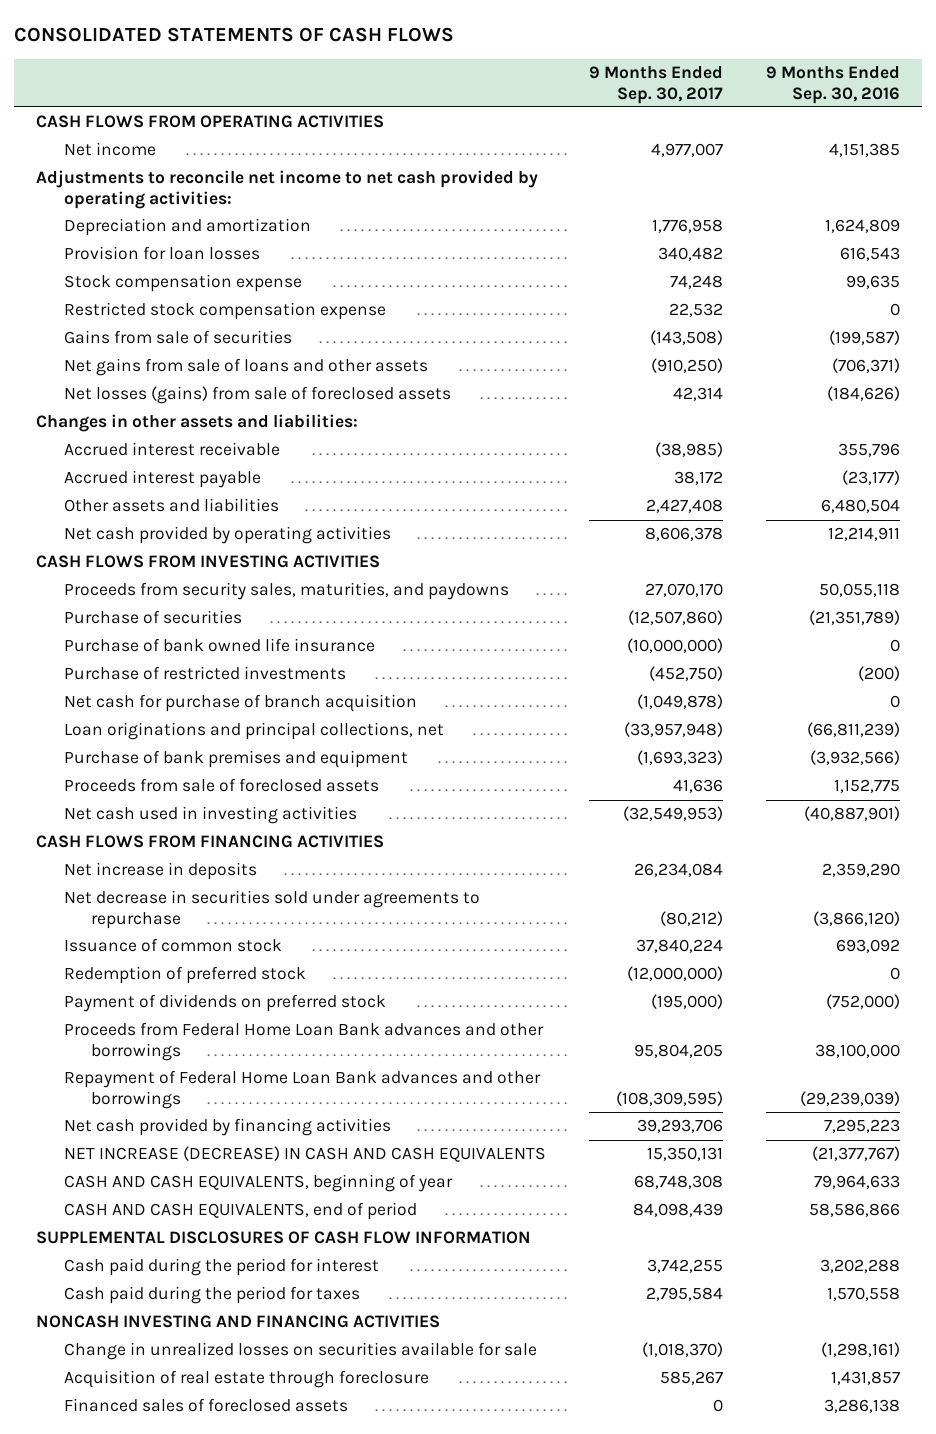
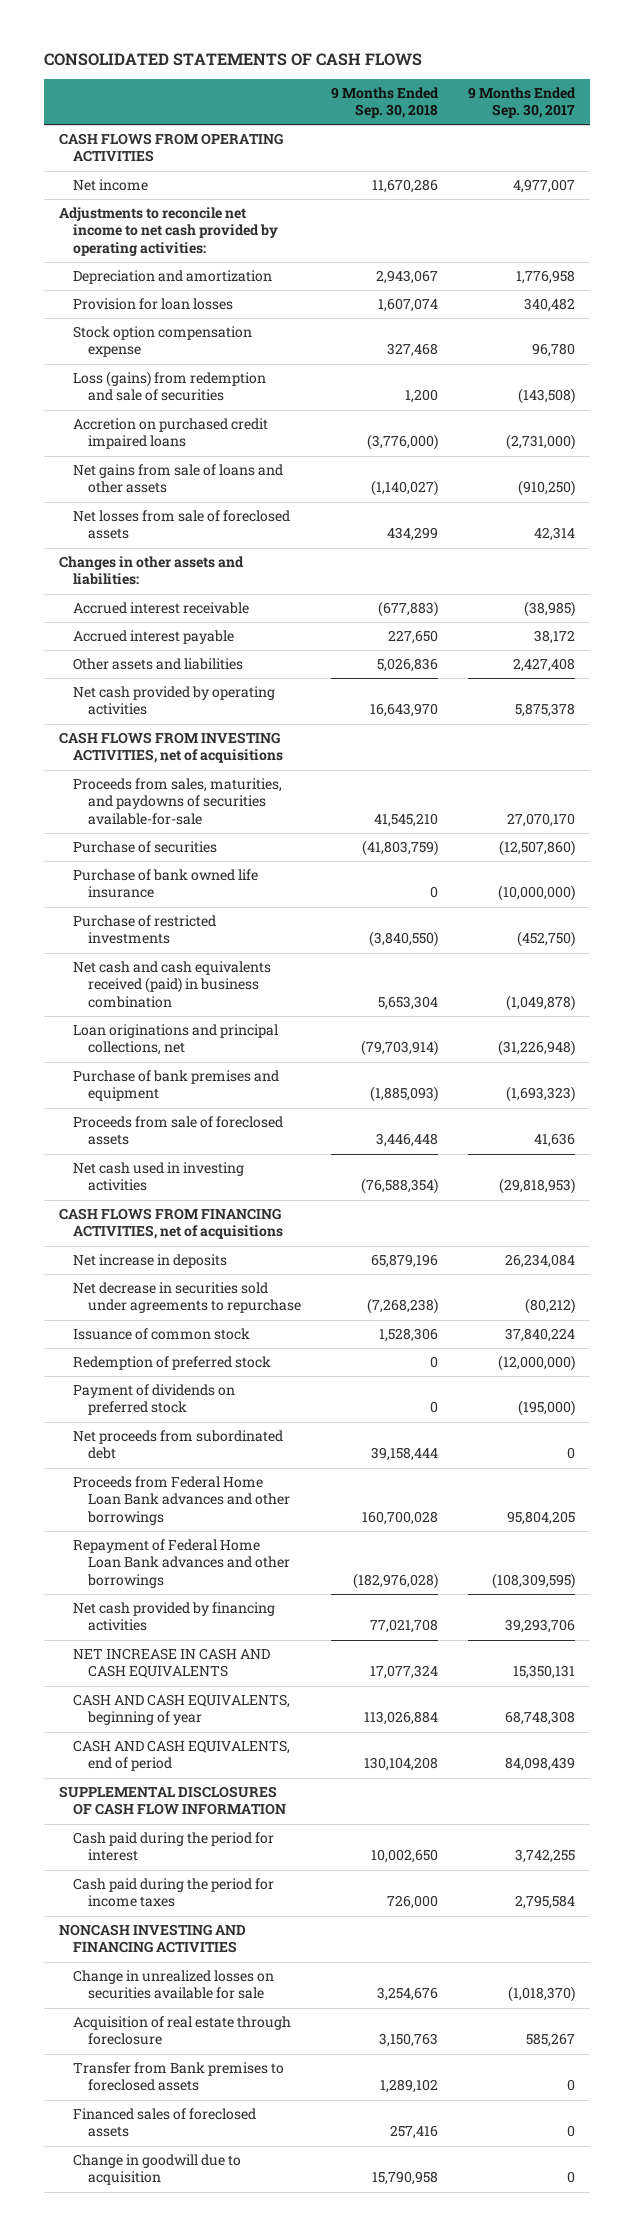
- | 9 Months Ended Sep. 30, 2017 | 9 Months Ended Sep. 30, 2016
+ | 9 Months Ended Sep. 30, 2018 | 9 Months Ended Sep. 30, 2017
- Stock compensation expense | 74,248 | 99,635
- Restricted stock compensation expense | 22,532 | 0
- Gains from sale of securities | (143,508) | (199,587)
+ Stock option compensation expense | 327,468 | 96,780
+ Loss (gains) from redemption and sale of securities | 1,200 | (143,508)
+ Accretion on purchased credit impaired loans | (3,776,000) | (2,731,000)
- Net losses (gains) from sale of foreclosed assets | 42,314 | (184,626)
+ Net losses from sale of foreclosed assets | 434,299 | 42,314
- Net cash provided by operating activities | 8,606,378 | 12,214,911
- CASH FLOWS FROM INVESTING ACTIVITIES
- Proceeds from security sales, maturities, and paydowns | 27,070,170 | 50,055,118
+ Net cash provided by operating activities | 16,643,970 | 5,875,378
+ CASH FLOWS FROM INVESTING ACTIVITIES, net of acquisitions
+ Proceeds from sales, maturities, and paydowns of securities available-for-sale | 41,545,210 | 27,070,170
- Net cash for purchase of branch acquisition | (1,049,878) | 0
- Loan originations and principal collections, net | (33,957,948) | (66,811,239)
+ Net cash and cash equivalents received (paid) in business combination | 5,653,304 | (1,049,878)
+ Loan originations and principal collections, net | (79,703,914) | (31,226,948)
- Net cash used in investing activities | (32,549,953) | (40,887,901)
- CASH FLOWS FROM FINANCING ACTIVITIES
+ Net cash used in investing activities | (76,588,354) | (29,818,953)
+ CASH FLOWS FROM FINANCING ACTIVITIES, net of acquisitions
+ Net proceeds from subordinated debt | 39,158,444 | 0
- NET INCREASE (DECREASE) IN CASH AND CASH EQUIVALENTS | 15,350,131 | (21,377,767)
+ NET INCREASE IN CASH AND CASH EQUIVALENTS | 17,077,324 | 15,350,131
- Cash paid during the period for taxes | 2,795,584 | 1,570,558
+ Cash paid during the period for income taxes | 726,000 | 2,795,584
+ Transfer from Bank premises to foreclosed assets | 1,289,102 | 0
+ Change in goodwill due to acquisition | 15,790,958 | 0

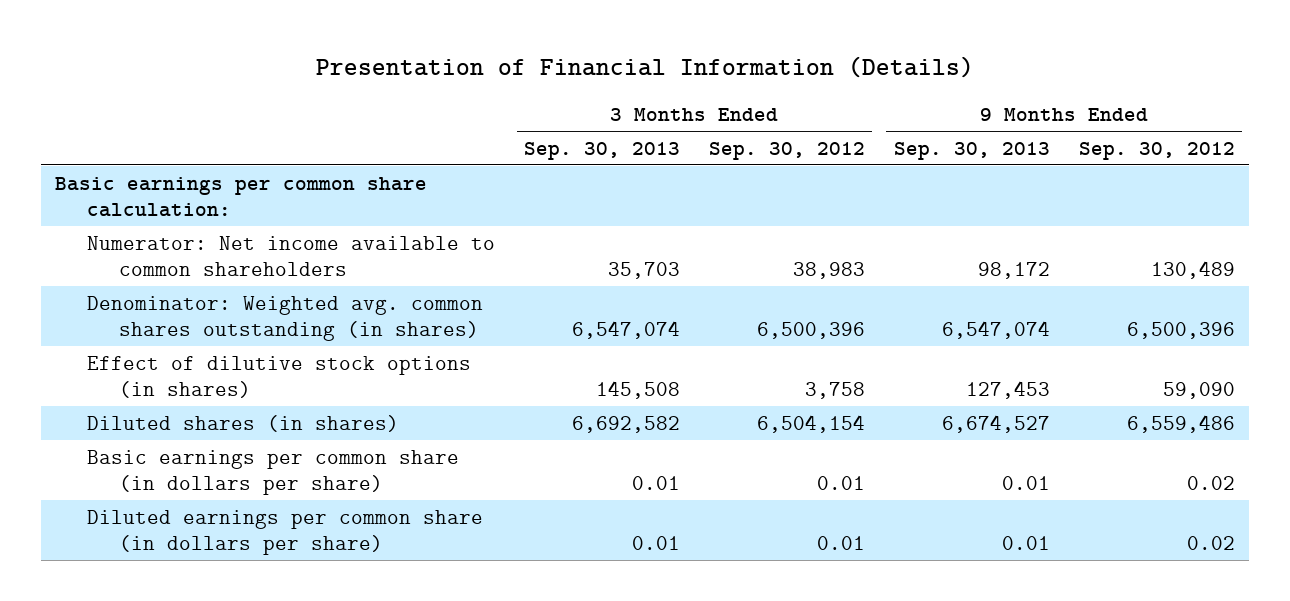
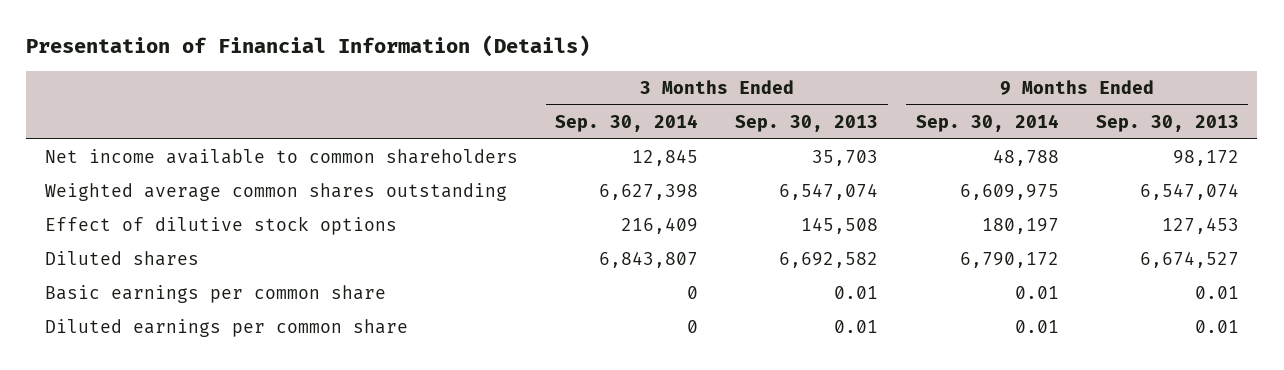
- | 3 Months Ended Sep. 30, 2013 | 3 Months Ended Sep. 30, 2012 | 9 Months Ended Sep. 30, 2013 | 9 Months Ended Sep. 30, 2012
+ | 3 Months Ended Sep. 30, 2014 | 3 Months Ended Sep. 30, 2013 | 9 Months Ended Sep. 30, 2014 | 9 Months Ended Sep. 30, 2013
- Basic earnings per common share calculation:
- Numerator: Net income available to common shareholders | 35,703 | 38,983 | 98,172 | 130,489
- Denominator: Weighted avg. common shares outstanding (in shares) | 6,547,074 | 6,500,396 | 6,547,074 | 6,500,396
- Effect of dilutive stock options (in shares) | 145,508 | 3,758 | 127,453 | 59,090
- Diluted shares (in shares) | 6,692,582 | 6,504,154 | 6,674,527 | 6,559,486
- Basic earnings per common share (in dollars per share) | 0.01 | 0.01 | 0.01 | 0.02
- Diluted earnings per common share (in dollars per share) | 0.01 | 0.01 | 0.01 | 0.02
+ Net income available to common shareholders | 12,845 | 35,703 | 48,788 | 98,172
+ Weighted average common shares outstanding | 6,627,398 | 6,547,074 | 6,609,975 | 6,547,074
+ Effect of dilutive stock options | 216,409 | 145,508 | 180,197 | 127,453
+ Diluted shares | 6,843,807 | 6,692,582 | 6,790,172 | 6,674,527
+ Basic earnings per common share | 0 | 0.01 | 0.01 | 0.01
+ Diluted earnings per common share | 0 | 0.01 | 0.01 | 0.01

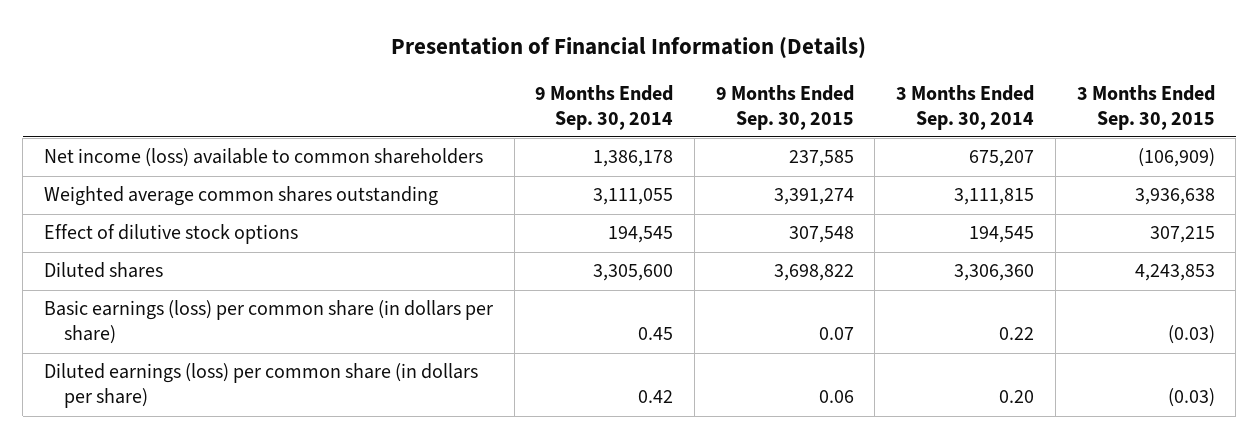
- | 3 Months Ended Sep. 30, 2014 | 3 Months Ended Sep. 30, 2013 | 9 Months Ended Sep. 30, 2014 | 9 Months Ended Sep. 30, 2013
+ | 9 Months Ended Sep. 30, 2014 | 9 Months Ended Sep. 30, 2015 | 3 Months Ended Sep. 30, 2014 | 3 Months Ended Sep. 30, 2015
- Net income available to common shareholders | 12,845 | 35,703 | 48,788 | 98,172
- Weighted average common shares outstanding | 6,627,398 | 6,547,074 | 6,609,975 | 6,547,074
- Effect of dilutive stock options | 216,409 | 145,508 | 180,197 | 127,453
- Diluted shares | 6,843,807 | 6,692,582 | 6,790,172 | 6,674,527
- Basic earnings per common share | 0 | 0.01 | 0.01 | 0.01
- Diluted earnings per common share | 0 | 0.01 | 0.01 | 0.01
+ Net income (loss) available to common shareholders | 1,386,178 | 237,585 | 675,207 | (106,909)
+ Weighted average common shares outstanding | 3,111,055 | 3,391,274 | 3,111,815 | 3,936,638
+ Effect of dilutive stock options | 194,545 | 307,548 | 194,545 | 307,215
+ Diluted shares | 3,305,600 | 3,698,822 | 3,306,360 | 4,243,853
+ Basic earnings (loss) per common share (in dollars per share) | 0.45 | 0.07 | 0.22 | (0.03)
+ Diluted earnings (loss) per common share (in dollars per share) | 0.42 | 0.06 | 0.20 | (0.03)

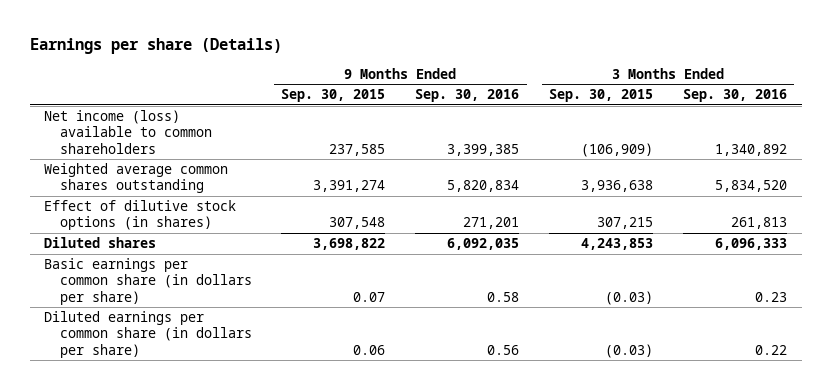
- Presentation of Financial Information (Details)
+ Earnings per share (Details)
- | 9 Months Ended Sep. 30, 2014 | 9 Months Ended Sep. 30, 2015 | 3 Months Ended Sep. 30, 2014 | 3 Months Ended Sep. 30, 2015
+ | 9 Months Ended Sep. 30, 2015 | 9 Months Ended Sep. 30, 2016 | 3 Months Ended Sep. 30, 2015 | 3 Months Ended Sep. 30, 2016
- Effect of dilutive stock options | 194,545 | 307,548 | 194,545 | 307,215
+ Effect of dilutive stock options (in shares) | 307,548 | 271,201 | 307,215 | 261,813
- Basic earnings (loss) per common share (in dollars per share) | 0.45 | 0.07 | 0.22 | (0.03)
- Diluted earnings (loss) per common share (in dollars per share) | 0.42 | 0.06 | 0.20 | (0.03)
+ Basic earnings per common share (in dollars per share) | 0.07 | 0.58 | (0.03) | 0.23
+ Diluted earnings per common share (in dollars per share) | 0.06 | 0.56 | (0.03) | 0.22

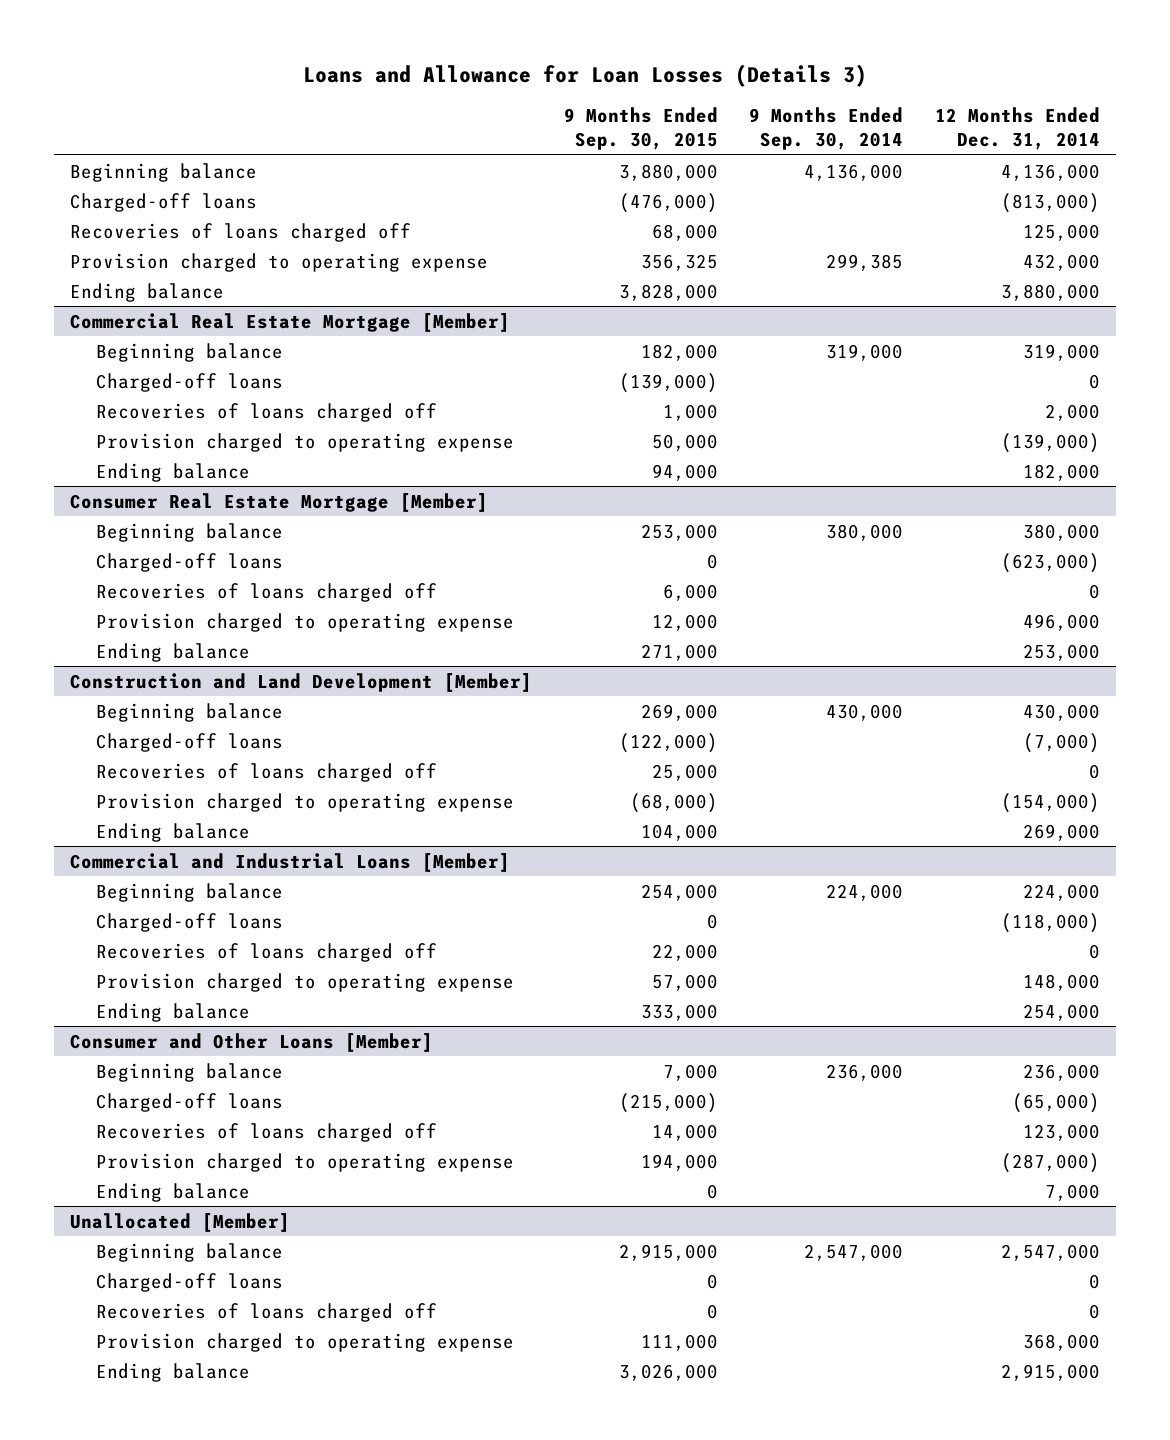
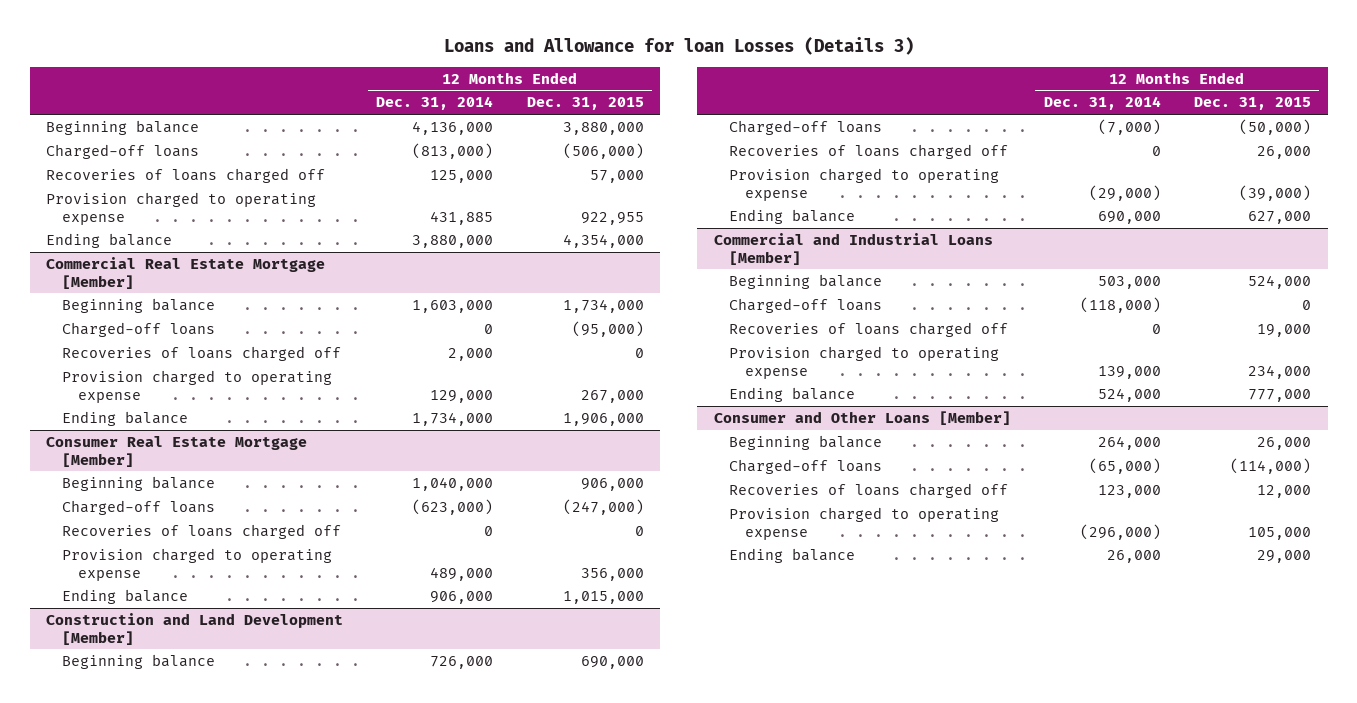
- Loans and Allowance for Loan Losses (Details 3)
+ Loans and Allowance for loan Losses (Details 3)
- | 9 Months Ended Sep. 30, 2015 | 9 Months Ended Sep. 30, 2014 | 12 Months Ended Dec. 31, 2014
+ | 12 Months Ended Dec. 31, 2014 | 12 Months Ended Dec. 31, 2015
- Provision charged to operating expense | 356,325 | 299,385 | 432,000
+ Provision charged to operating expense | 431,885 | 922,955
@ Commercial Real Estate Mortgage [Member]
- Beginning balance | 182,000 | 319,000 | 319,000
+ Beginning balance | 1,603,000 | 1,734,000
- Provision charged to operating expense | 50,000 | | (139,000)
- Ending balance | 94,000 | | 182,000
+ Provision charged to operating expense | 129,000 | 267,000
+ Ending balance | 1,734,000 | 1,906,000
@ Consumer Real Estate Mortgage [Member]
- Beginning balance | 253,000 | 380,000 | 380,000
+ Beginning balance | 1,040,000 | 906,000
- Provision charged to operating expense | 12,000 | | 496,000
- Ending balance | 271,000 | | 253,000
+ Provision charged to operating expense | 489,000 | 356,000
+ Ending balance | 906,000 | 1,015,000
@ Construction and Land Development [Member]
- Beginning balance | 269,000 | 430,000 | 430,000
+ Beginning balance | 726,000 | 690,000
- Provision charged to operating expense | (68,000) | | (154,000)
- Ending balance | 104,000 | | 269,000
+ Provision charged to operating expense | (29,000) | (39,000)
+ Ending balance | 690,000 | 627,000
@ Commercial and Industrial Loans [Member]
- Beginning balance | 254,000 | 224,000 | 224,000
+ Beginning balance | 503,000 | 524,000
- Provision charged to operating expense | 57,000 | | 148,000
- Ending balance | 333,000 | | 254,000
+ Provision charged to operating expense | 139,000 | 234,000
+ Ending balance | 524,000 | 777,000
@ Consumer and Other Loans [Member]
- Beginning balance | 7,000 | 236,000 | 236,000
+ Beginning balance | 264,000 | 26,000
- Provision charged to operating expense | 194,000 | | (287,000)
- Ending balance | 0 | | 7,000
- Unallocated [Member]
- Beginning balance | 2,915,000 | 2,547,000 | 2,547,000
- Charged-off loans | 0 | | 0
- Recoveries of loans charged off | 0 | | 0
- Provision charged to operating expense | 111,000 | | 368,000
- Ending balance | 3,026,000 | | 2,915,000
@ Consumer and Other Loans [Member]
+ Provision charged to operating expense | (296,000) | 105,000
+ Ending balance | 26,000 | 29,000

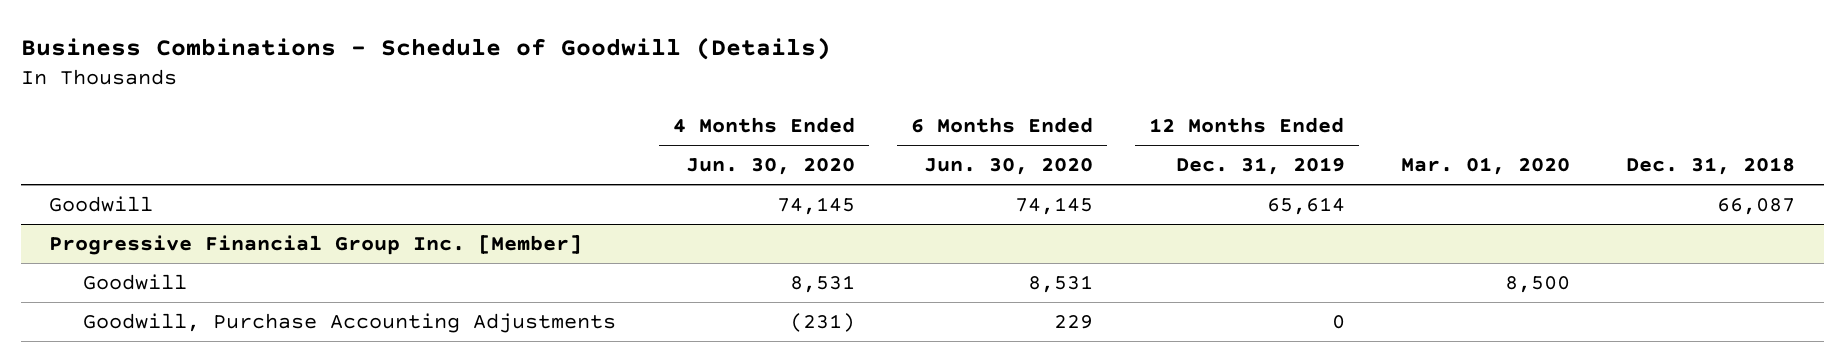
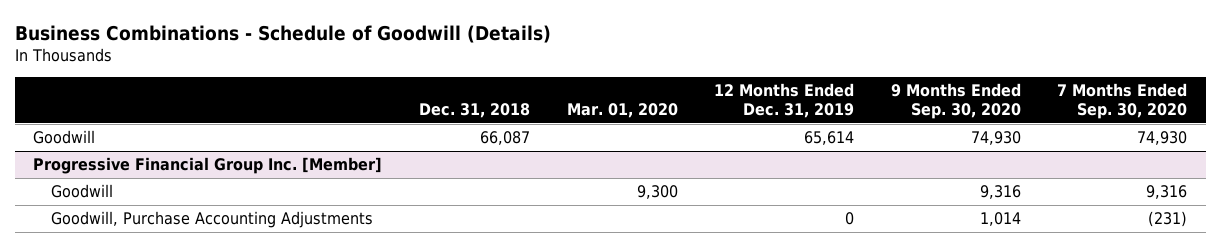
- | 4 Months Ended Jun. 30, 2020 | 6 Months Ended Jun. 30, 2020 | 12 Months Ended Dec. 31, 2019 | Mar. 01, 2020 | Dec. 31, 2018
+ | Dec. 31, 2018 | Mar. 01, 2020 | 12 Months Ended Dec. 31, 2019 | 9 Months Ended Sep. 30, 2020 | 7 Months Ended Sep. 30, 2020
@ Progressive Financial Group Inc. [Member]
- Goodwill | 8,531 | 8,531 | | 8,500 |
+ Goodwill | | 9,300 | | 9,316 | 9,316

